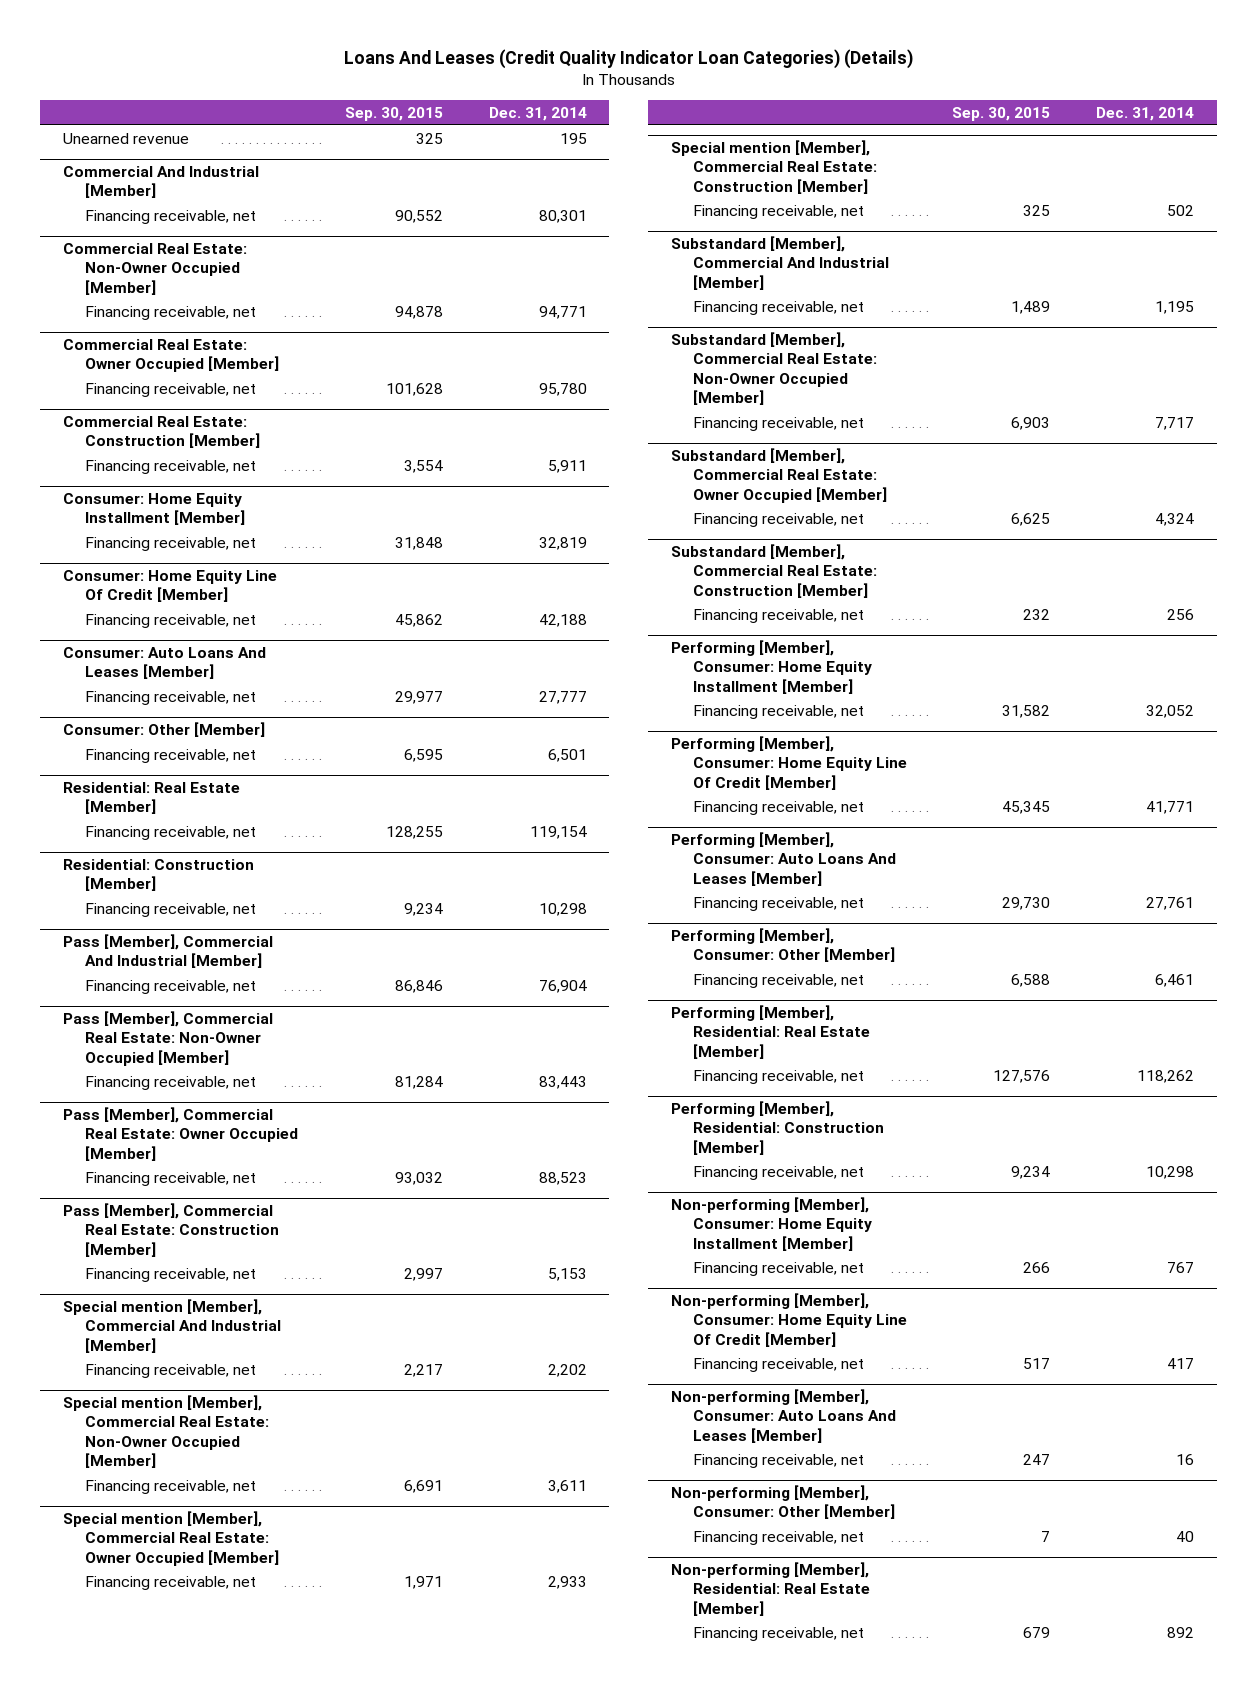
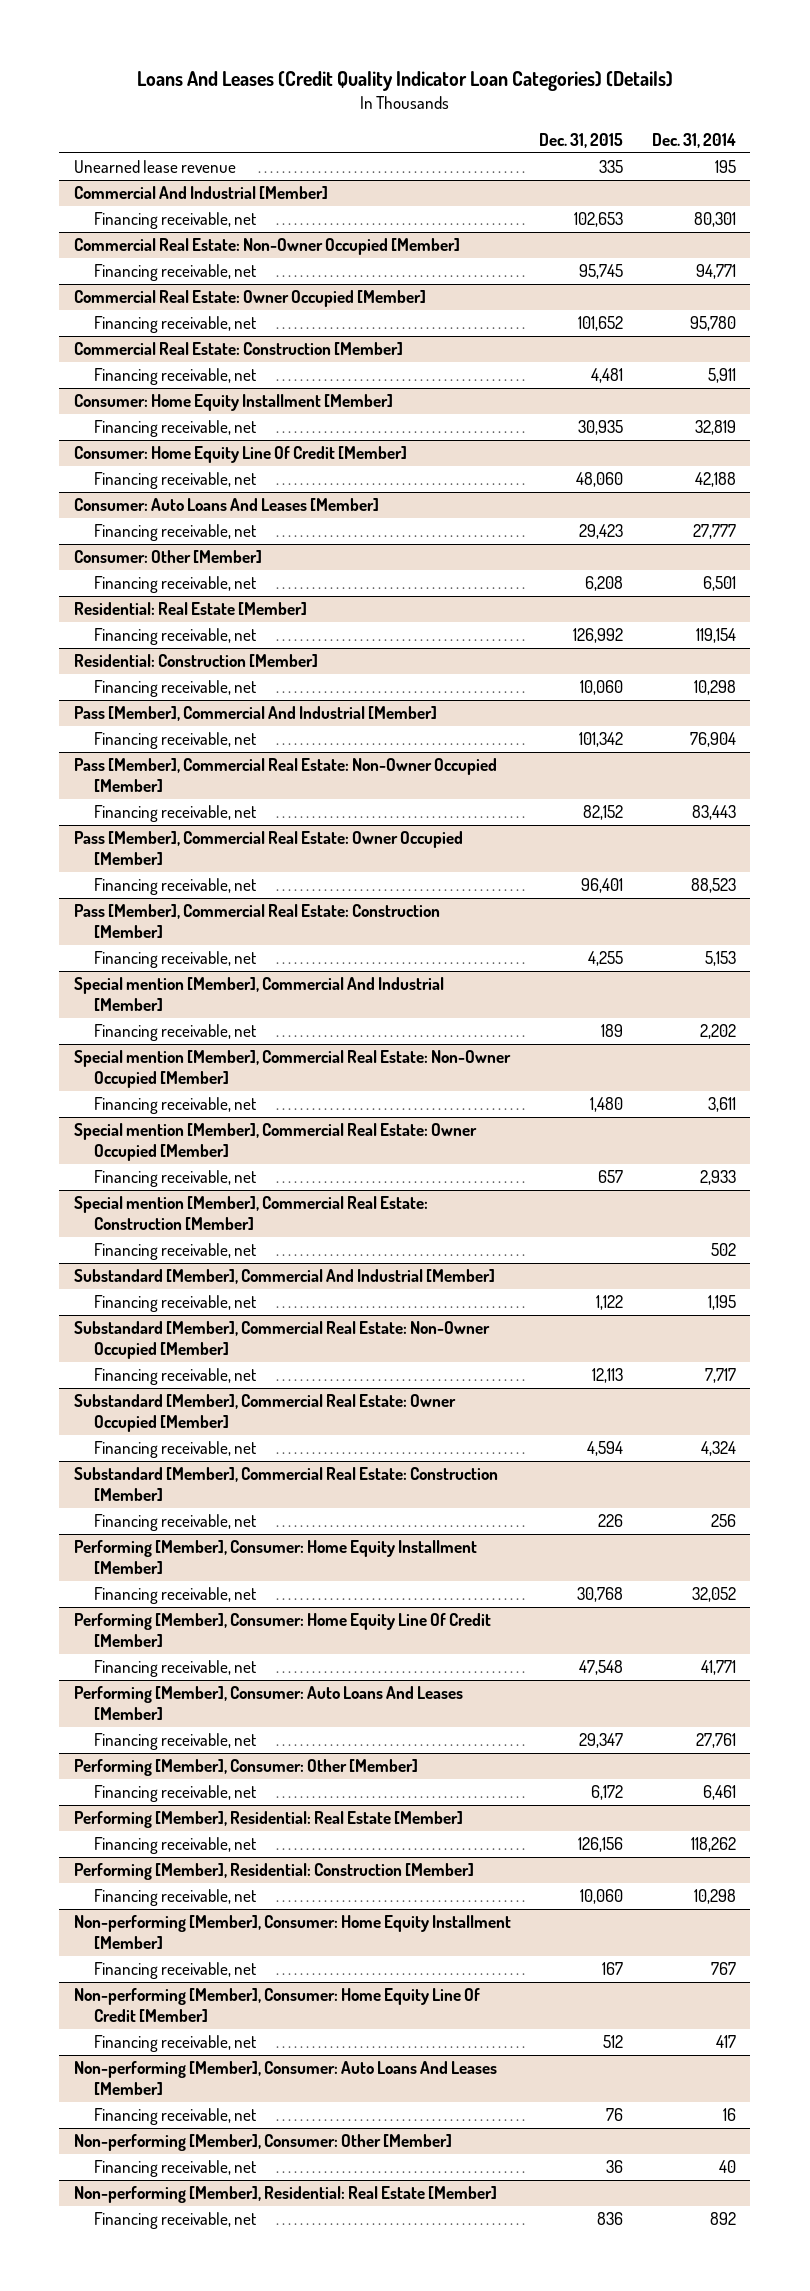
- | Sep. 30, 2015 | Dec. 31, 2014
+ | Dec. 31, 2015 | Dec. 31, 2014
- Unearned revenue | 325 | 195
+ Unearned lease revenue | 335 | 195

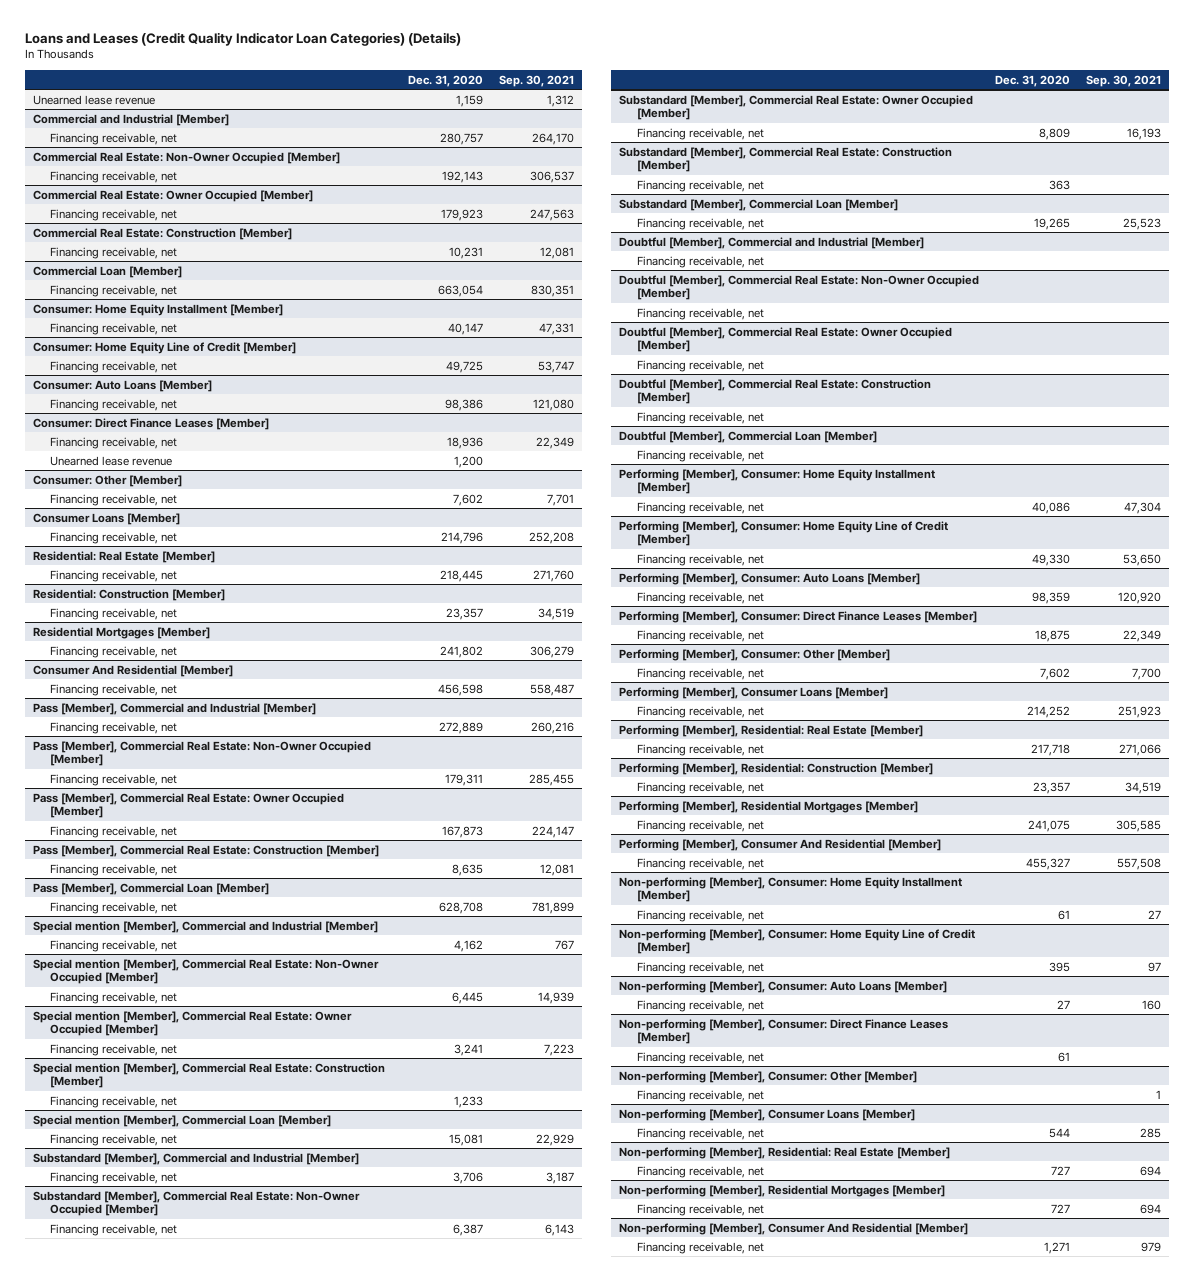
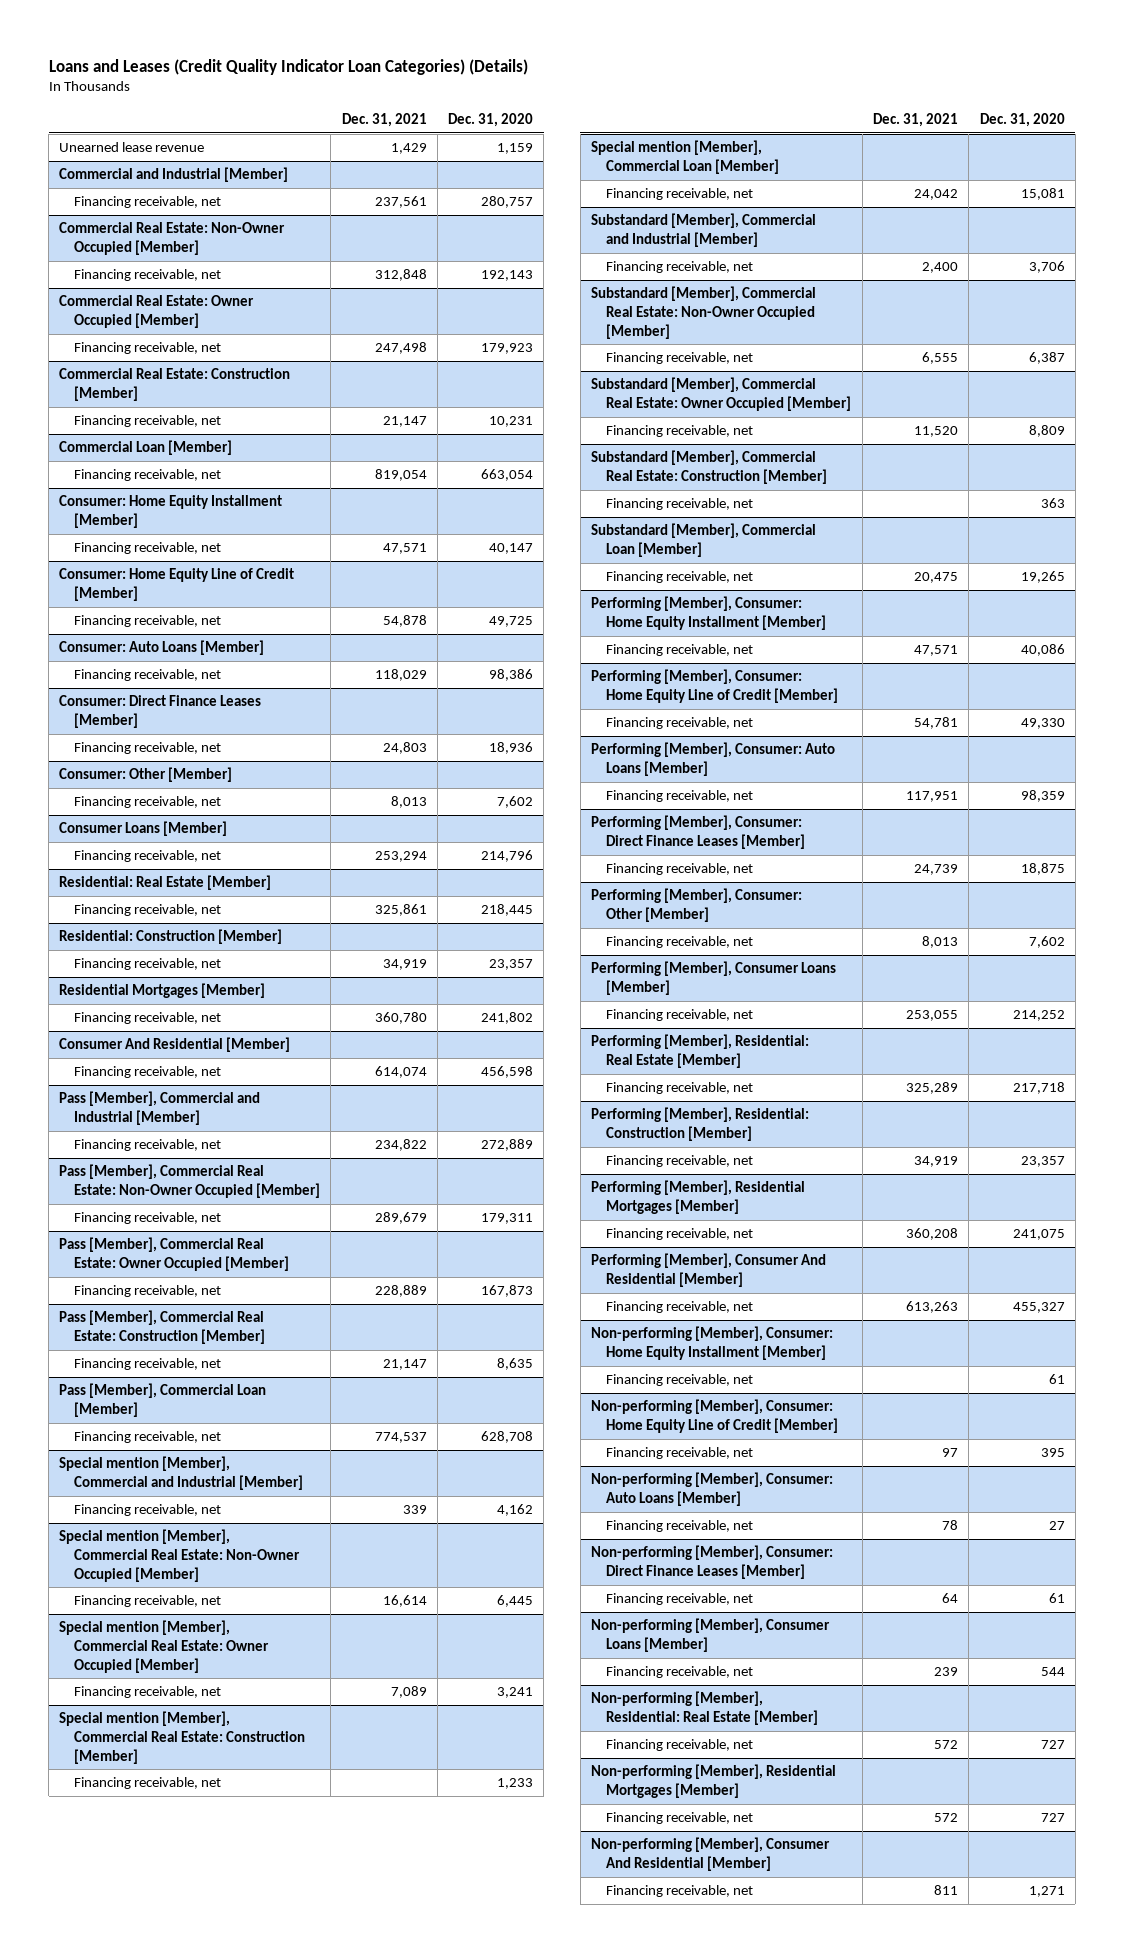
- | Dec. 31, 2020 | Sep. 30, 2021
+ | Dec. 31, 2021 | Dec. 31, 2020
@ Consumer: Direct Finance Leases [Member]
- Unearned lease revenue | 1,200 |
- Doubtful [Member], Commercial and Industrial [Member]
- Financing receivable, net
- Doubtful [Member], Commercial Real Estate: Non-Owner Occupied [Member]
- Financing receivable, net
- Doubtful [Member], Commercial Real Estate: Owner Occupied [Member]
- Financing receivable, net
- Doubtful [Member], Commercial Real Estate: Construction [Member]
- Financing receivable, net
- Doubtful [Member], Commercial Loan [Member]
- Financing receivable, net
- Non-performing [Member], Consumer: Other [Member]
- Financing receivable, net | | 1

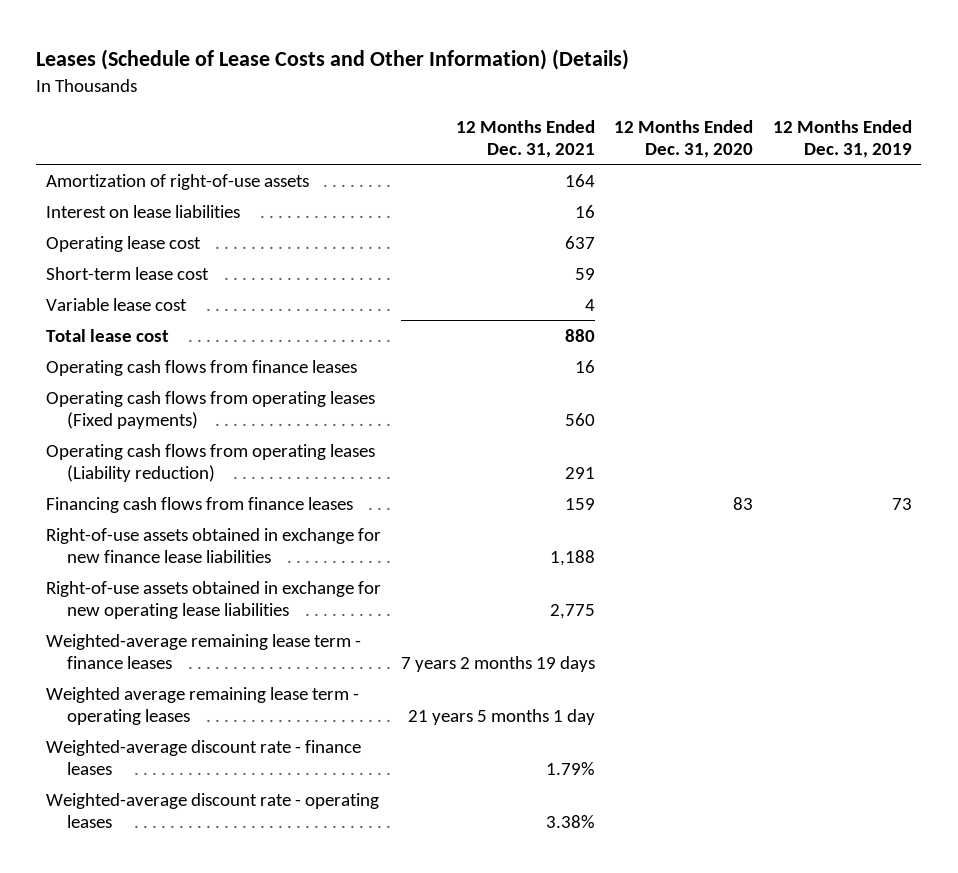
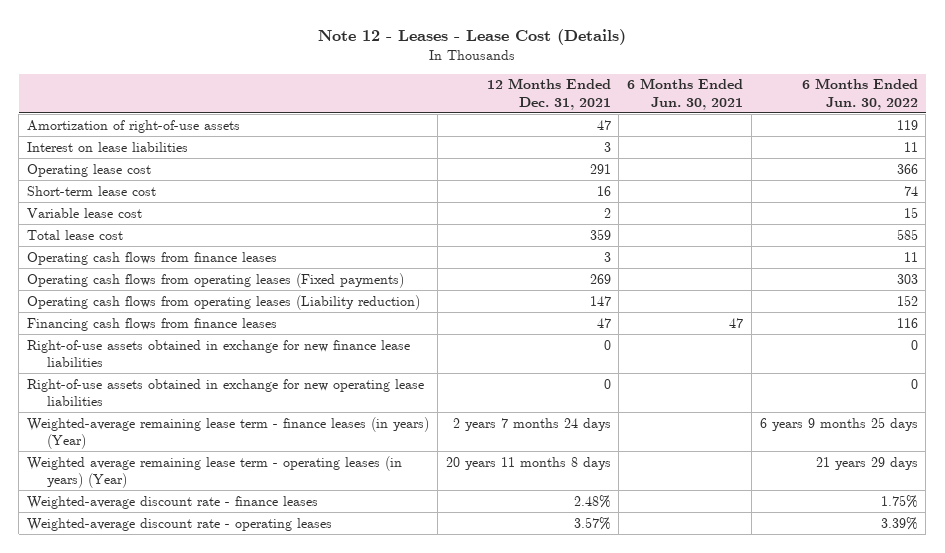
- Leases (Schedule of Lease Costs and Other Information) (Details)
+ Note 12 - Leases - Lease Cost (Details)
- | 12 Months Ended Dec. 31, 2021 | 12 Months Ended Dec. 31, 2020 | 12 Months Ended Dec. 31, 2019
+ | 12 Months Ended Dec. 31, 2021 | 6 Months Ended Jun. 30, 2021 | 6 Months Ended Jun. 30, 2022
- Amortization of right-of-use assets | 164 | |
- Interest on lease liabilities | 16 | |
- Operating lease cost | 637 | |
- Short-term lease cost | 59 | |
- Variable lease cost | 4 | |
- Total lease cost | 880 | |
- Operating cash flows from finance leases | 16 | |
- Operating cash flows from operating leases (Fixed payments) | 560 | |
- Operating cash flows from operating leases (Liability reduction) | 291 | |
- Financing cash flows from finance leases | 159 | 83 | 73
- Right-of-use assets obtained in exchange for new finance lease liabilities | 1,188 | |
- Right-of-use assets obtained in exchange for new operating lease liabilities | 2,775 | |
- Weighted-average remaining lease term - finance leases | 7 years 2 months 19 days | |
- Weighted average remaining lease term - operating leases | 21 years 5 months 1 day | |
- Weighted-average discount rate - finance leases | 1.79% | |
- Weighted-average discount rate - operating leases | 3.38% | |
+ Amortization of right-of-use assets | 47 | | 119
+ Interest on lease liabilities | 3 | | 11
+ Operating lease cost | 291 | | 366
+ Short-term lease cost | 16 | | 74
+ Variable lease cost | 2 | | 15
+ Total lease cost | 359 | | 585
+ Operating cash flows from finance leases | 3 | | 11
+ Operating cash flows from operating leases (Fixed payments) | 269 | | 303
+ Operating cash flows from operating leases (Liability reduction) | 147 | | 152
+ Financing cash flows from finance leases | 47 | 47 | 116
+ Right-of-use assets obtained in exchange for new finance lease liabilities | 0 | | 0
+ Right-of-use assets obtained in exchange for new operating lease liabilities | 0 | | 0
+ Weighted-average remaining lease term - finance leases (in years) (Year) | 2 years 7 months 24 days | | 6 years 9 months 25 days
+ Weighted average remaining lease term - operating leases (in years) (Year) | 20 years 11 months 8 days | | 21 years 29 days
+ Weighted-average discount rate - finance leases | 2.48% | | 1.75%
+ Weighted-average discount rate - operating leases | 3.57% | | 3.39%

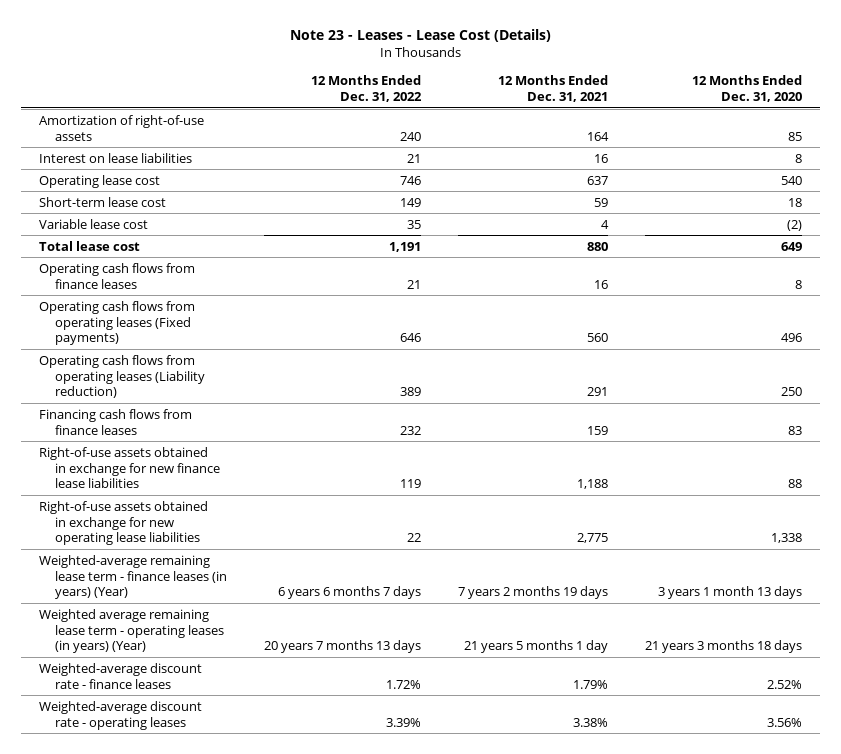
- Note 12 - Leases - Lease Cost (Details)
+ Note 23 - Leases - Lease Cost (Details)
- | 12 Months Ended Dec. 31, 2021 | 6 Months Ended Jun. 30, 2021 | 6 Months Ended Jun. 30, 2022
+ | 12 Months Ended Dec. 31, 2022 | 12 Months Ended Dec. 31, 2021 | 12 Months Ended Dec. 31, 2020
- Amortization of right-of-use assets | 47 | | 119
- Interest on lease liabilities | 3 | | 11
- Operating lease cost | 291 | | 366
- Short-term lease cost | 16 | | 74
- Variable lease cost | 2 | | 15
- Total lease cost | 359 | | 585
- Operating cash flows from finance leases | 3 | | 11
- Operating cash flows from operating leases (Fixed payments) | 269 | | 303
- Operating cash flows from operating leases (Liability reduction) | 147 | | 152
- Financing cash flows from finance leases | 47 | 47 | 116
- Right-of-use assets obtained in exchange for new finance lease liabilities | 0 | | 0
- Right-of-use assets obtained in exchange for new operating lease liabilities | 0 | | 0
- Weighted-average remaining lease term - finance leases (in years) (Year) | 2 years 7 months 24 days | | 6 years 9 months 25 days
- Weighted average remaining lease term - operating leases (in years) (Year) | 20 years 11 months 8 days | | 21 years 29 days
- Weighted-average discount rate - finance leases | 2.48% | | 1.75%
- Weighted-average discount rate - operating leases | 3.57% | | 3.39%
+ Amortization of right-of-use assets | 240 | 164 | 85
+ Interest on lease liabilities | 21 | 16 | 8
+ Operating lease cost | 746 | 637 | 540
+ Short-term lease cost | 149 | 59 | 18
+ Variable lease cost | 35 | 4 | (2)
+ Total lease cost | 1,191 | 880 | 649
+ Operating cash flows from finance leases | 21 | 16 | 8
+ Operating cash flows from operating leases (Fixed payments) | 646 | 560 | 496
+ Operating cash flows from operating leases (Liability reduction) | 389 | 291 | 250
+ Financing cash flows from finance leases | 232 | 159 | 83
+ Right-of-use assets obtained in exchange for new finance lease liabilities | 119 | 1,188 | 88
+ Right-of-use assets obtained in exchange for new operating lease liabilities | 22 | 2,775 | 1,338
+ Weighted-average remaining lease term - finance leases (in years) (Year) | 6 years 6 months 7 days | 7 years 2 months 19 days | 3 years 1 month 13 days
+ Weighted average remaining lease term - operating leases (in years) (Year) | 20 years 7 months 13 days | 21 years 5 months 1 day | 21 years 3 months 18 days
+ Weighted-average discount rate - finance leases | 1.72% | 1.79% | 2.52%
+ Weighted-average discount rate - operating leases | 3.39% | 3.38% | 3.56%

